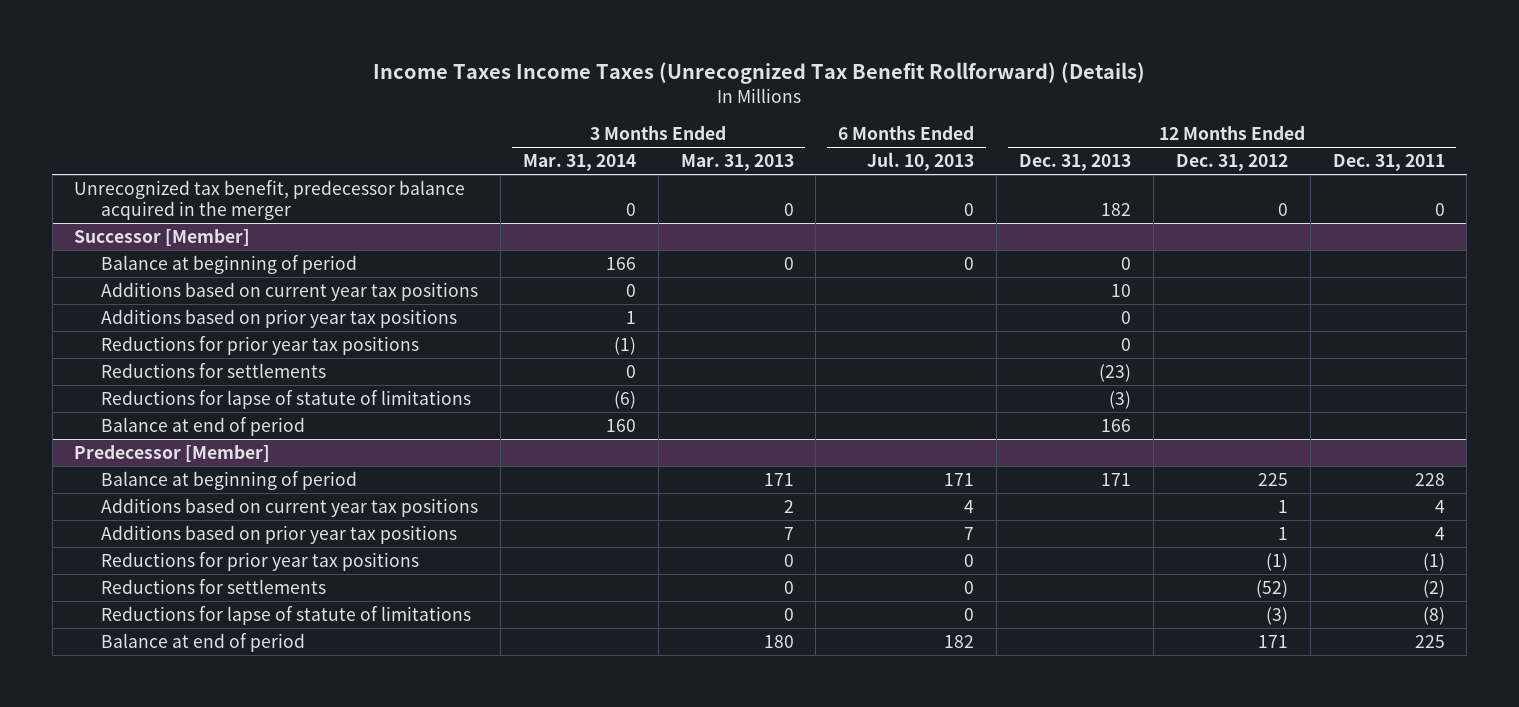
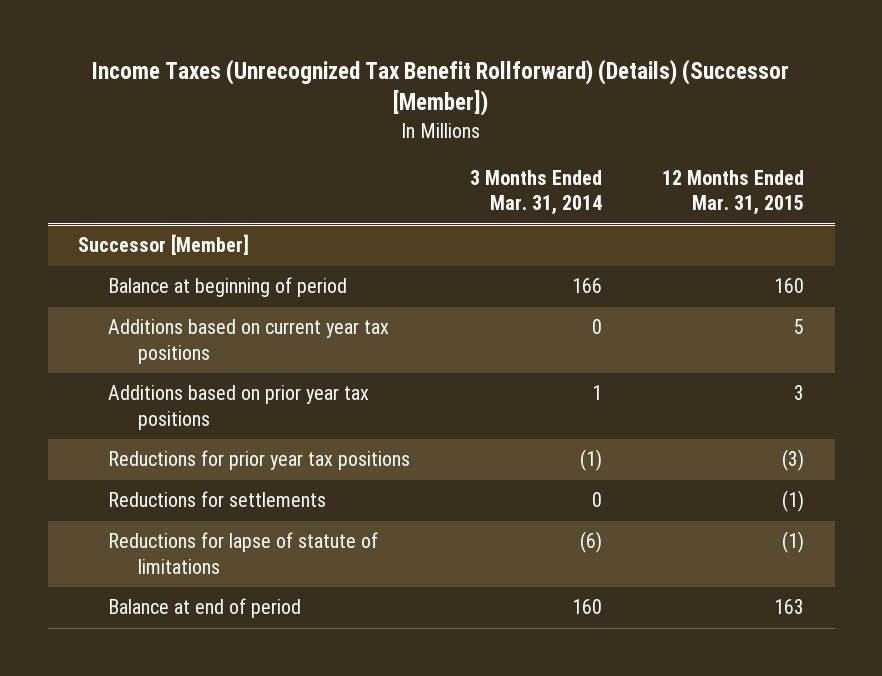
- Income Taxes Income Taxes (Unrecognized Tax Benefit Rollforward) (Details)
+ Income Taxes (Unrecognized Tax Benefit Rollforward) (Details) (Successor [Member])
- | 3 Months Ended Mar. 31, 2014 | 3 Months Ended Mar. 31, 2013 | 6 Months Ended Jul. 10, 2013 | 12 Months Ended Dec. 31, 2013 | 12 Months Ended Dec. 31, 2012 | 12 Months Ended Dec. 31, 2011
+ | 3 Months Ended Mar. 31, 2014 | 12 Months Ended Mar. 31, 2015
- Unrecognized tax benefit, predecessor balance acquired in the merger | 0 | 0 | 0 | 182 | 0 | 0
- Predecessor [Member]
- Balance at beginning of period | | 171 | 171 | 171 | 225 | 228
- Additions based on current year tax positions | | 2 | 4 | | 1 | 4
- Additions based on prior year tax positions | | 7 | 7 | | 1 | 4
- Reductions for prior year tax positions | | 0 | 0 | | (1) | (1)
- Reductions for settlements | | 0 | 0 | | (52) | (2)
- Reductions for lapse of statute of limitations | | 0 | 0 | | (3) | (8)
- Balance at end of period | | 180 | 182 | | 171 | 225

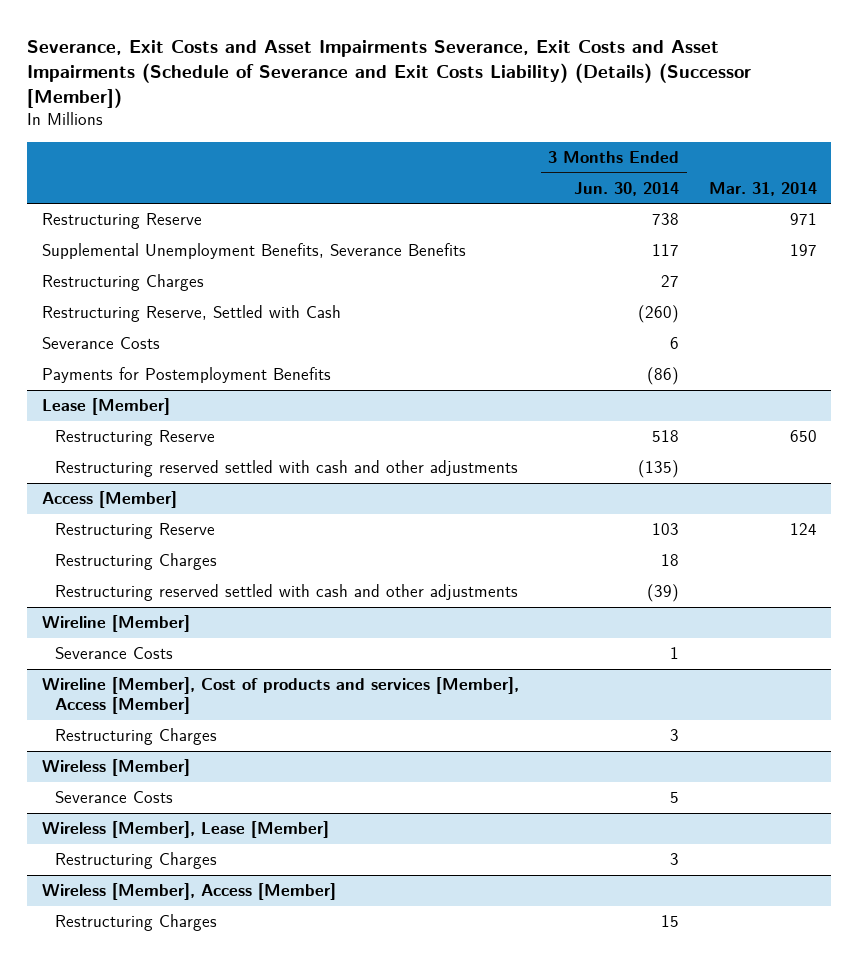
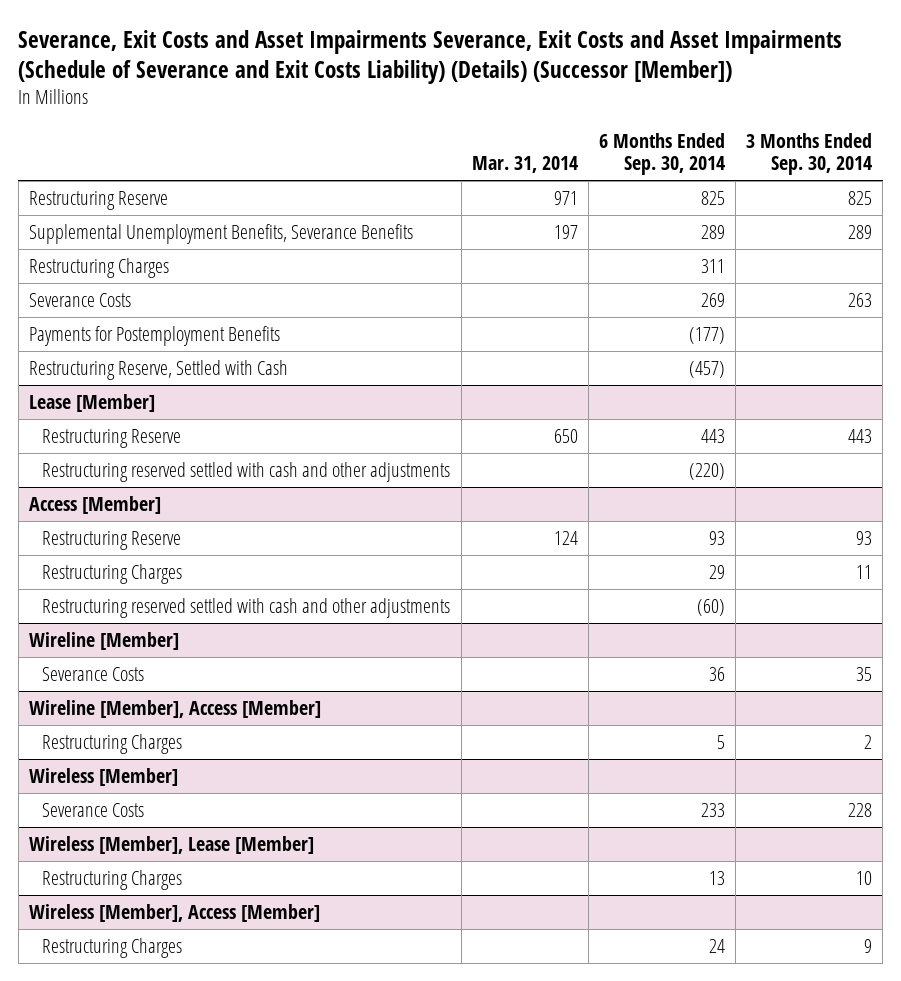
- | 3 Months Ended Jun. 30, 2014 | Mar. 31, 2014
+ | Mar. 31, 2014 | 6 Months Ended Sep. 30, 2014 | 3 Months Ended Sep. 30, 2014
moved down: Restructuring Reserve, Settled with Cash | | (457) |
- Wireline [Member], Cost of products and services [Member], Access [Member]
+ Wireline [Member], Access [Member]

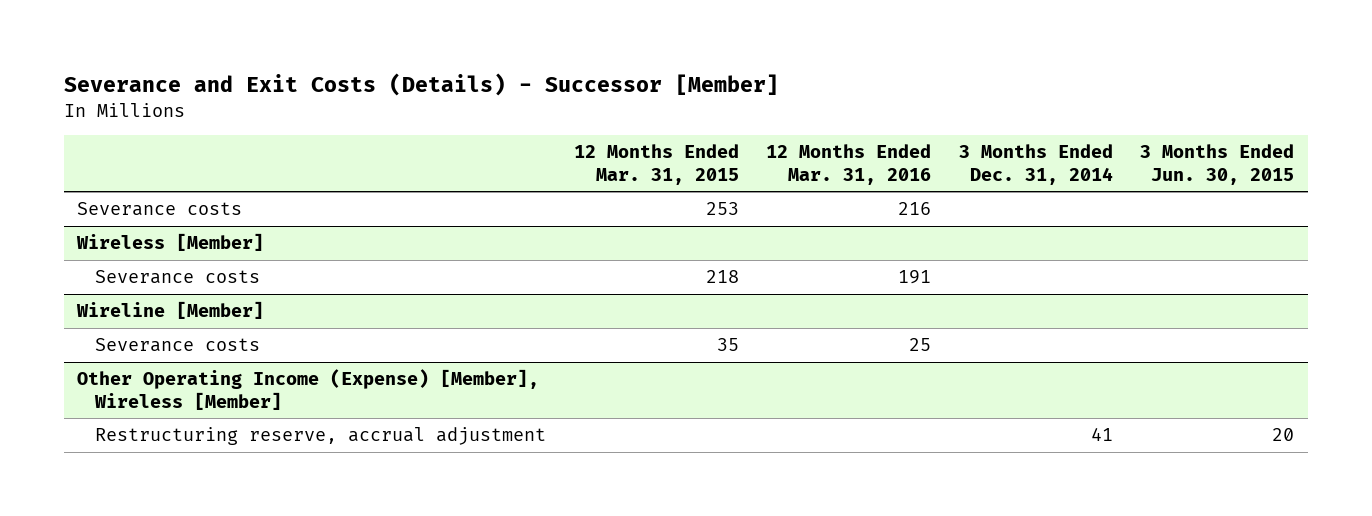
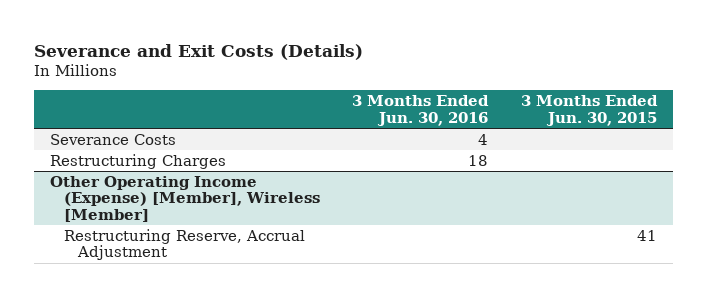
- Severance and Exit Costs (Details) - Successor [Member]
+ Severance and Exit Costs (Details)
- | 12 Months Ended Mar. 31, 2015 | 12 Months Ended Mar. 31, 2016 | 3 Months Ended Dec. 31, 2014 | 3 Months Ended Jun. 30, 2015
+ | 3 Months Ended Jun. 30, 2016 | 3 Months Ended Jun. 30, 2015
- Severance costs | 253 | 216 | |
- Wireless [Member]
- Severance costs | 218 | 191 | |
- Wireline [Member]
- Severance costs | 35 | 25 | |
+ Severance Costs | 4 |
+ Restructuring Charges | 18 |
@ Other Operating Income (Expense) [Member], Wireless [Member]
- Restructuring reserve, accrual adjustment | | | 41 | 20
+ Restructuring Reserve, Accrual Adjustment | | 41

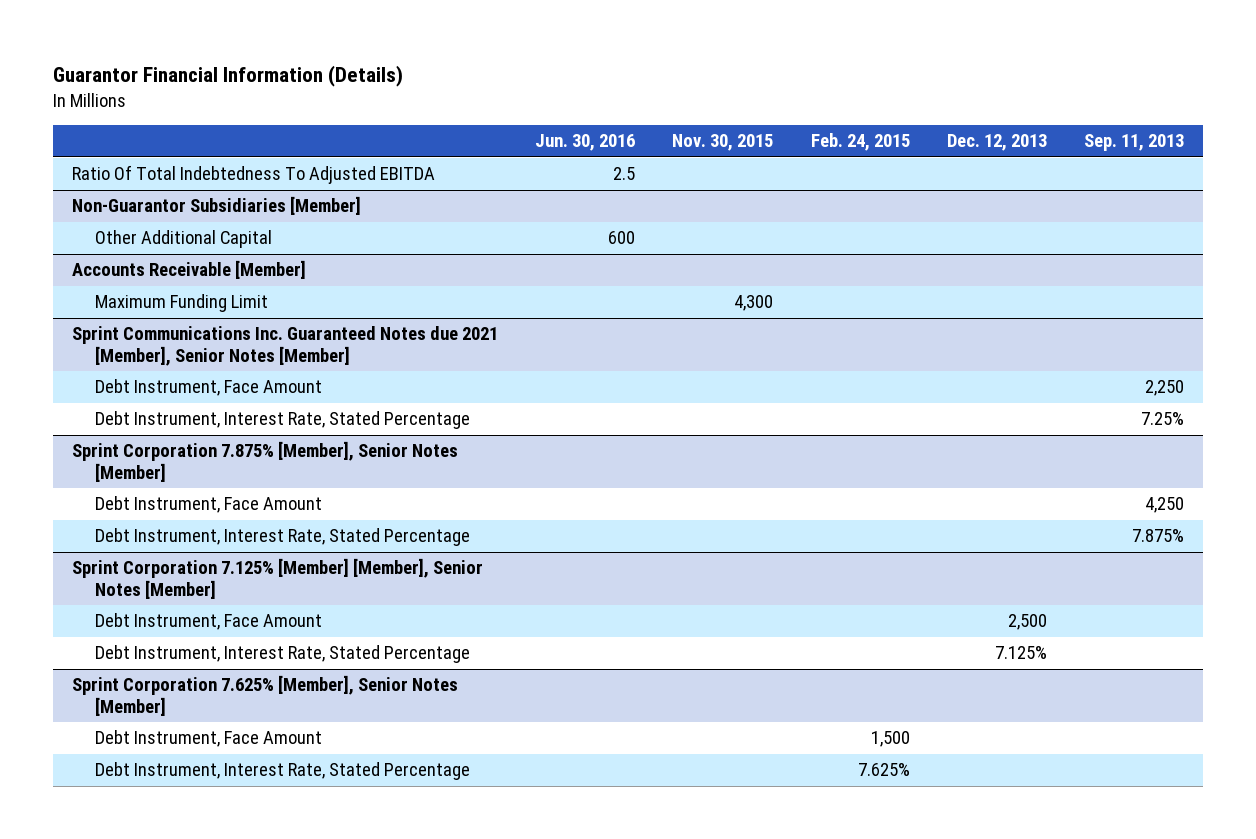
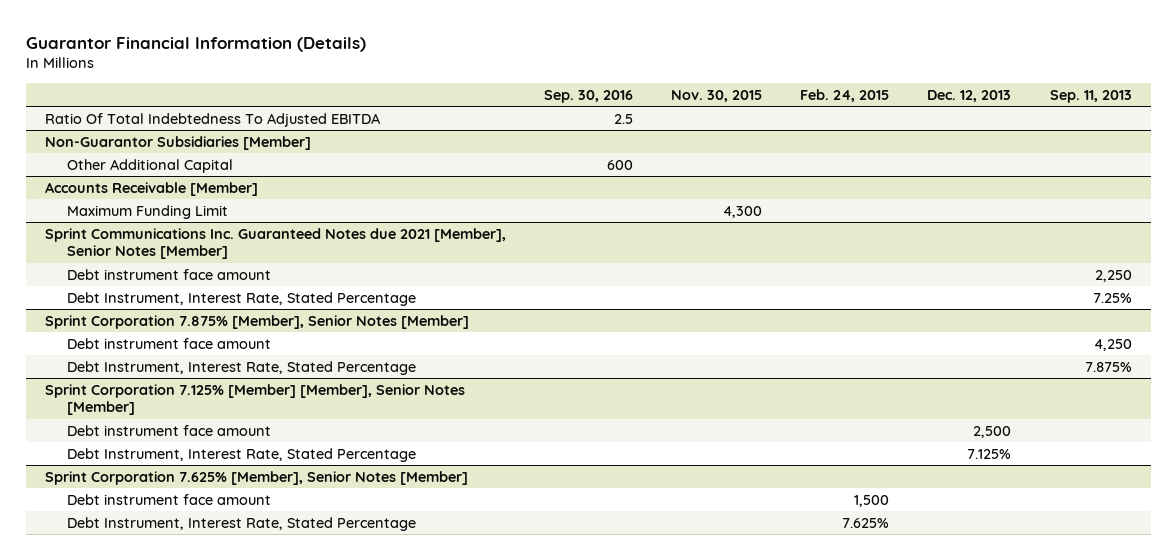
- | Jun. 30, 2016 | Nov. 30, 2015 | Feb. 24, 2015 | Dec. 12, 2013 | Sep. 11, 2013
+ | Sep. 30, 2016 | Nov. 30, 2015 | Feb. 24, 2015 | Dec. 12, 2013 | Sep. 11, 2013
@ Sprint Communications Inc. Guaranteed Notes due 2021 [Member], Senior Notes [Member]
- Debt Instrument, Face Amount | | | | | 2,250
+ Debt instrument face amount | | | | | 2,250
@ Sprint Corporation 7.875% [Member], Senior Notes [Member]
- Debt Instrument, Face Amount | | | | | 4,250
+ Debt instrument face amount | | | | | 4,250
@ Sprint Corporation 7.125% [Member] [Member], Senior Notes [Member]
- Debt Instrument, Face Amount | | | | 2,500 |
+ Debt instrument face amount | | | | 2,500 |
@ Sprint Corporation 7.625% [Member], Senior Notes [Member]
- Debt Instrument, Face Amount | | | 1,500 | |
+ Debt instrument face amount | | | 1,500 | |

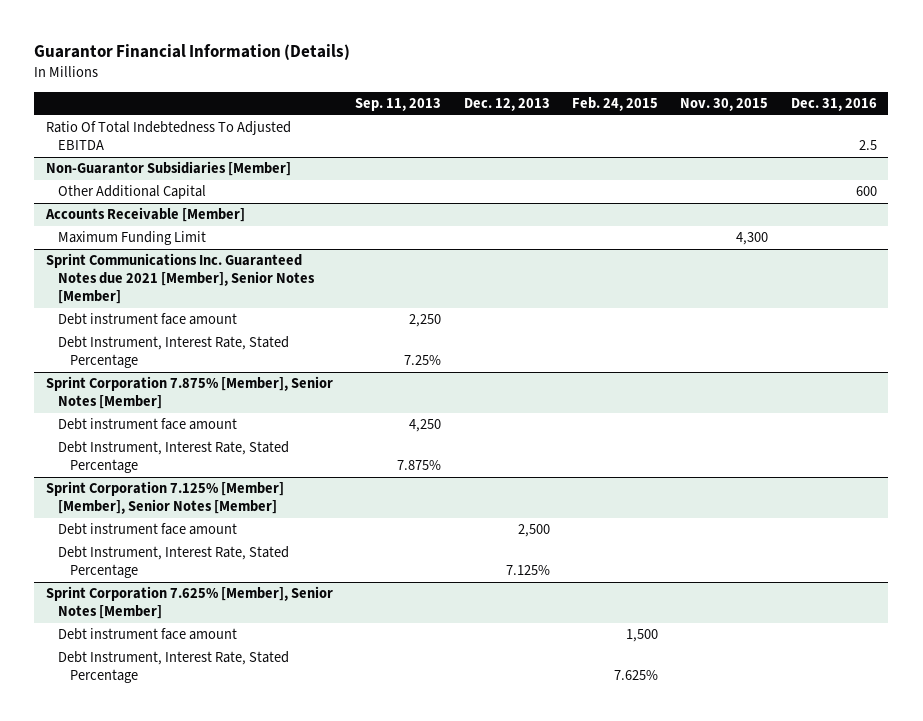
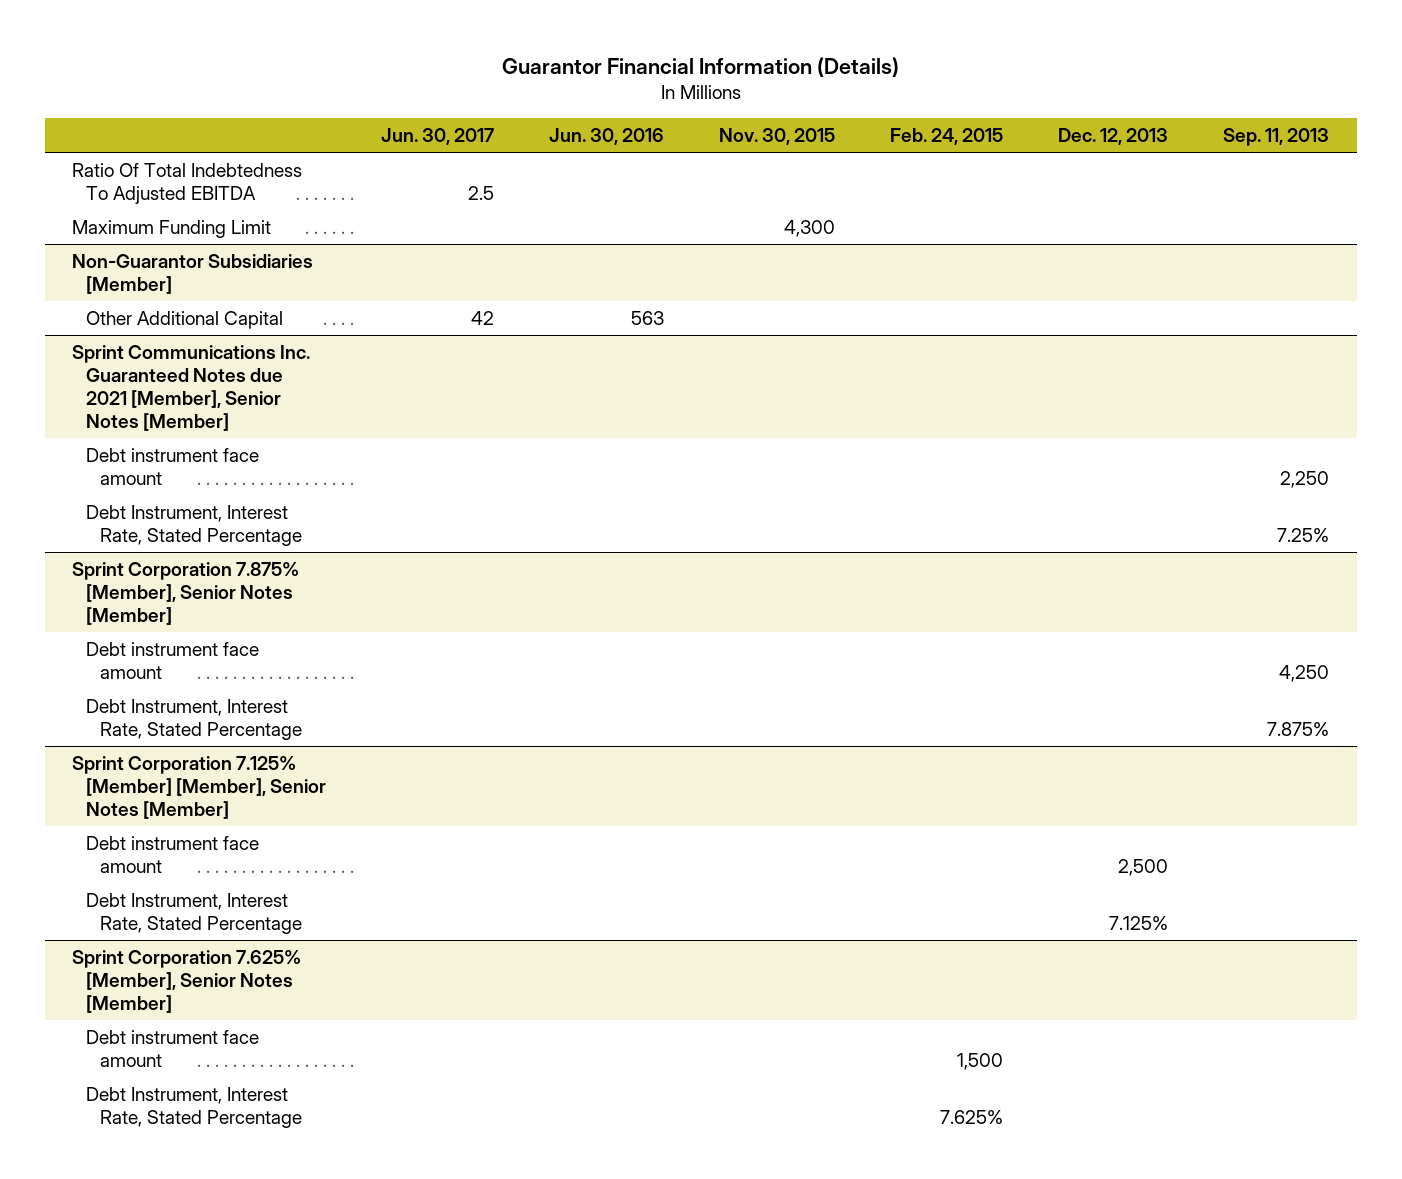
- | Sep. 11, 2013 | Dec. 12, 2013 | Feb. 24, 2015 | Nov. 30, 2015 | Dec. 31, 2016
+ | Jun. 30, 2017 | Jun. 30, 2016 | Nov. 30, 2015 | Feb. 24, 2015 | Dec. 12, 2013 | Sep. 11, 2013
+ Maximum Funding Limit | | | 4,300 | | |
- Accounts Receivable [Member]
- Maximum Funding Limit | | | | 4,300 |

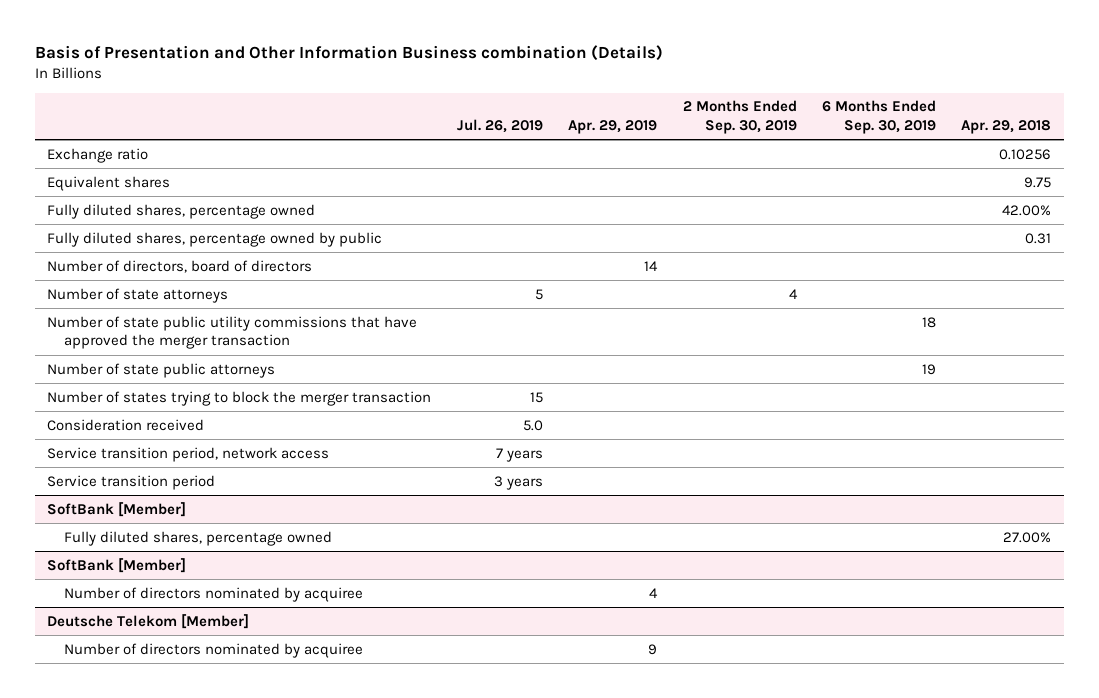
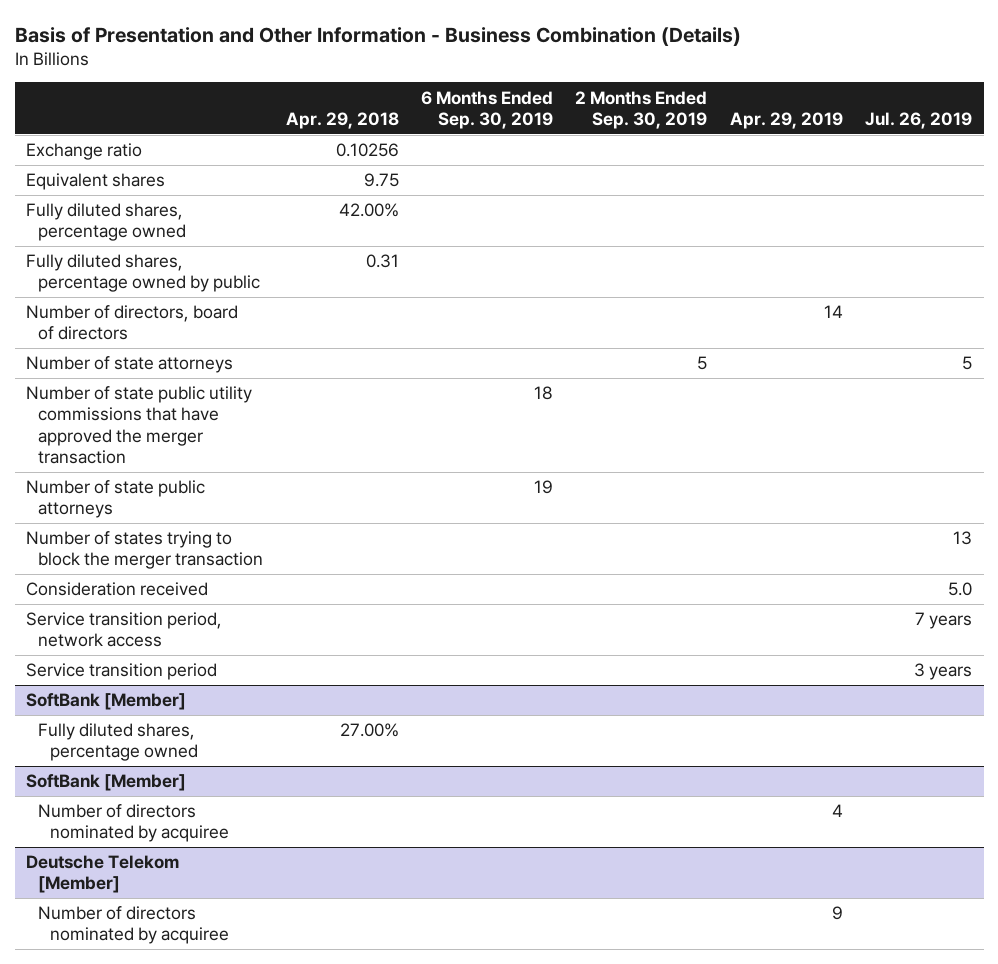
- Basis of Presentation and Other Information Business combination (Details)
+ Basis of Presentation and Other Information - Business Combination (Details)
- | Jul. 26, 2019 | Apr. 29, 2019 | 2 Months Ended Sep. 30, 2019 | 6 Months Ended Sep. 30, 2019 | Apr. 29, 2018
+ | Apr. 29, 2018 | 6 Months Ended Sep. 30, 2019 | 2 Months Ended Sep. 30, 2019 | Apr. 29, 2019 | Jul. 26, 2019
- Number of state attorneys | 5 | | 4 | |
+ Number of state attorneys | | | 5 | | 5
- Number of states trying to block the merger transaction | 15 | | | |
+ Number of states trying to block the merger transaction | | | | | 13

